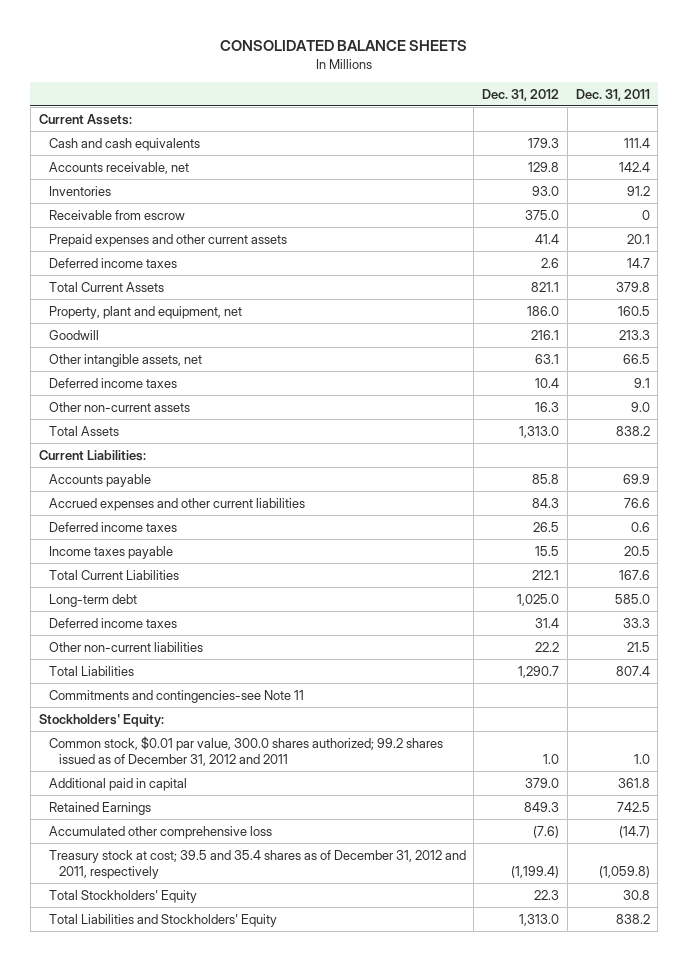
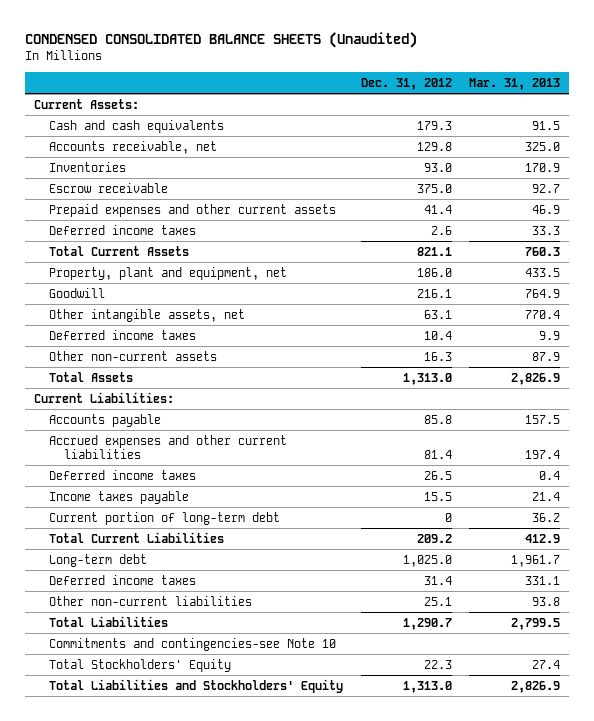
- CONSOLIDATED BALANCE SHEETS
+ CONDENSED CONSOLIDATED BALANCE SHEETS (Unaudited)
- | Dec. 31, 2012 | Dec. 31, 2011
+ | Dec. 31, 2012 | Mar. 31, 2013
- Receivable from escrow | 375.0 | 0
+ Escrow receivable | 375.0 | 92.7
- Accrued expenses and other current liabilities | 84.3 | 76.6
+ Accrued expenses and other current liabilities | 81.4 | 197.4
- Total Current Liabilities | 212.1 | 167.6
+ Current portion of long-term debt | 0 | 36.2
+ Total Current Liabilities | 209.2 | 412.9
- Other non-current liabilities | 22.2 | 21.5
+ Other non-current liabilities | 25.1 | 93.8
- Commitments and contingencies-see Note 11
- Stockholders' Equity:
- Common stock, $0.01 par value, 300.0 shares authorized; 99.2 shares issued as of December 31, 2012 and 2011 | 1.0 | 1.0
- Additional paid in capital | 379.0 | 361.8
- Retained Earnings | 849.3 | 742.5
- Accumulated other comprehensive loss | (7.6) | (14.7)
- Treasury stock at cost; 39.5 and 35.4 shares as of December 31, 2012 and 2011, respectively | (1,199.4) | (1,059.8)
+ Commitments and contingencies-see Note 10

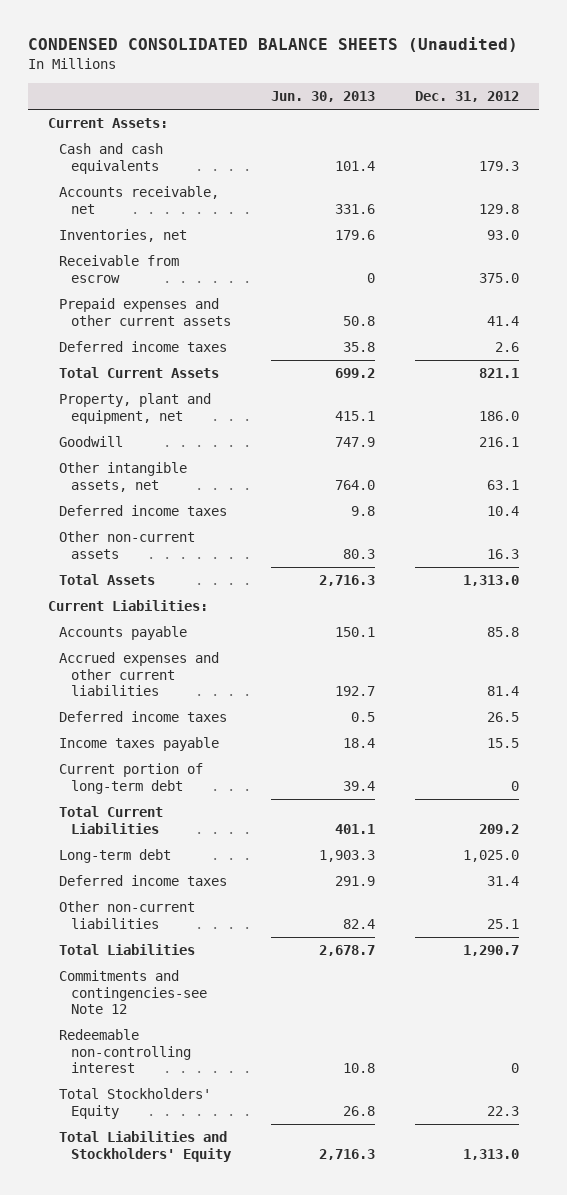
- | Dec. 31, 2012 | Mar. 31, 2013
+ | Jun. 30, 2013 | Dec. 31, 2012
- Inventories | 93.0 | 170.9
- Escrow receivable | 375.0 | 92.7
+ Inventories, net | 179.6 | 93.0
+ Receivable from escrow | 0 | 375.0
- Commitments and contingencies-see Note 10
+ Commitments and contingencies-see Note 12
+ Redeemable non-controlling interest | 10.8 | 0

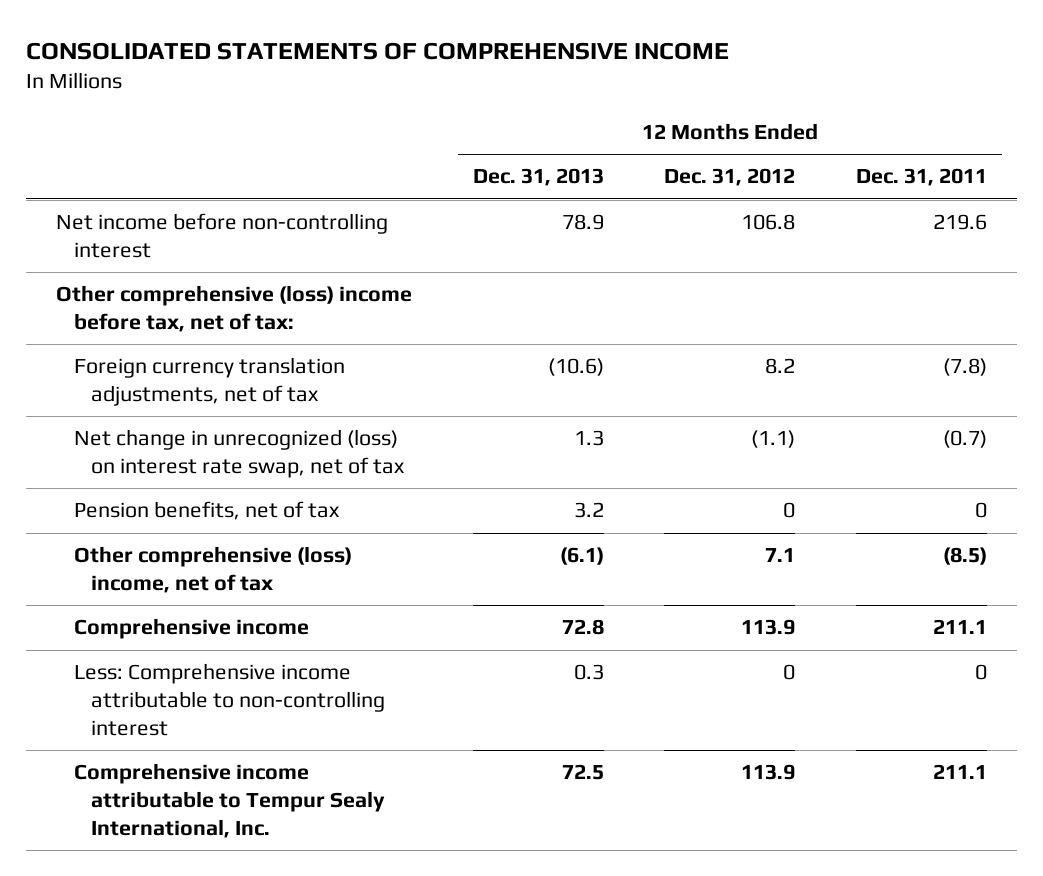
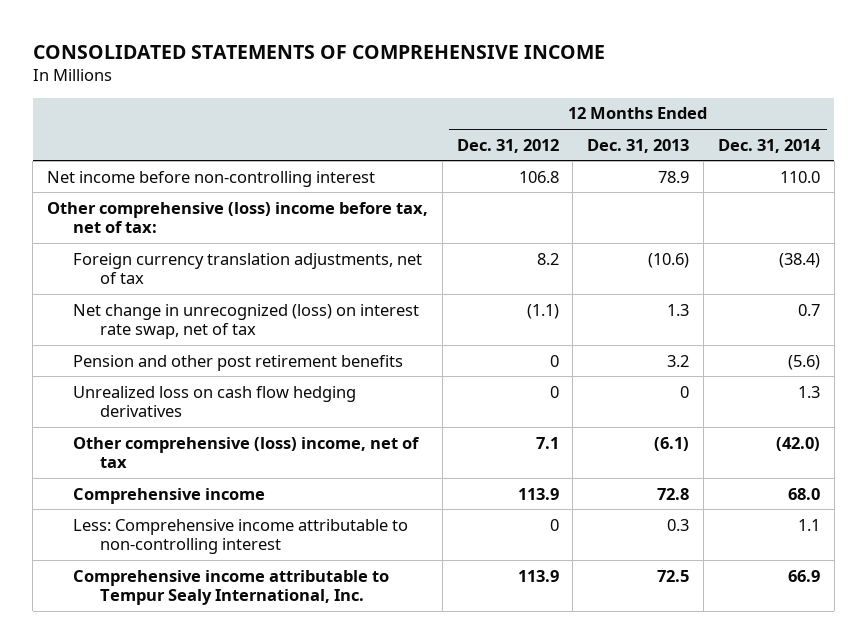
- | 12 Months Ended Dec. 31, 2013 | 12 Months Ended Dec. 31, 2012 | 12 Months Ended Dec. 31, 2011
+ | 12 Months Ended Dec. 31, 2012 | 12 Months Ended Dec. 31, 2013 | 12 Months Ended Dec. 31, 2014
- Pension benefits, net of tax | 3.2 | 0 | 0
+ Pension and other post retirement benefits | 0 | 3.2 | (5.6)
+ Unrealized loss on cash flow hedging derivatives | 0 | 0 | 1.3

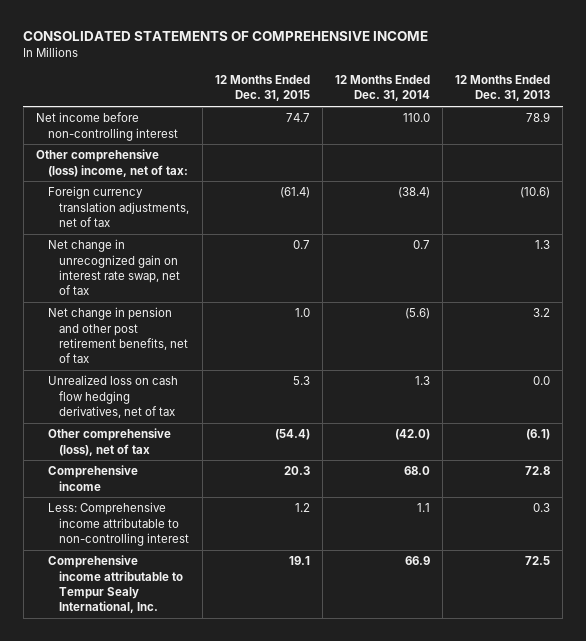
- | 12 Months Ended Dec. 31, 2012 | 12 Months Ended Dec. 31, 2013 | 12 Months Ended Dec. 31, 2014
+ | 12 Months Ended Dec. 31, 2015 | 12 Months Ended Dec. 31, 2014 | 12 Months Ended Dec. 31, 2013
- Other comprehensive (loss) income before tax, net of tax:
+ Other comprehensive (loss) income, net of tax:
- Net change in unrecognized (loss) on interest rate swap, net of tax | (1.1) | 1.3 | 0.7
- Pension and other post retirement benefits | 0 | 3.2 | (5.6)
- Unrealized loss on cash flow hedging derivatives | 0 | 0 | 1.3
- Other comprehensive (loss) income, net of tax | 7.1 | (6.1) | (42.0)
+ Net change in unrecognized gain on interest rate swap, net of tax | 0.7 | 0.7 | 1.3
+ Net change in pension and other post retirement benefits, net of tax | 1.0 | (5.6) | 3.2
+ Unrealized loss on cash flow hedging derivatives, net of tax | 5.3 | 1.3 | 0.0
+ Other comprehensive (loss), net of tax | (54.4) | (42.0) | (6.1)

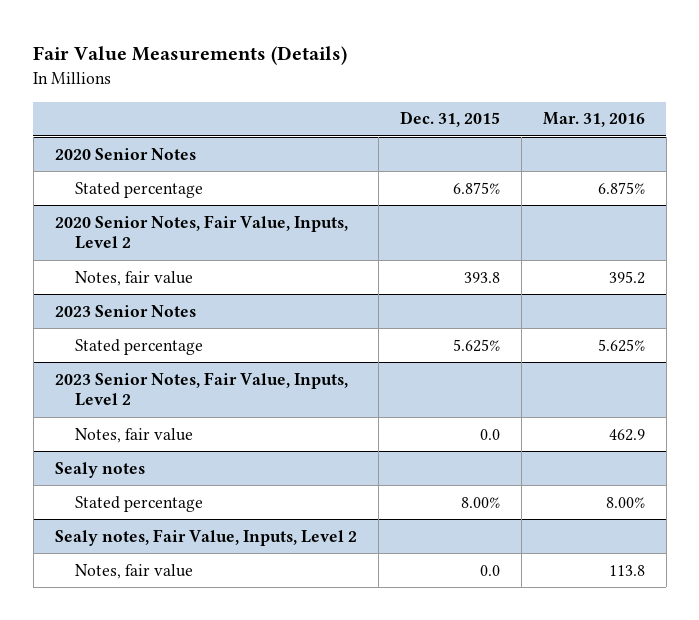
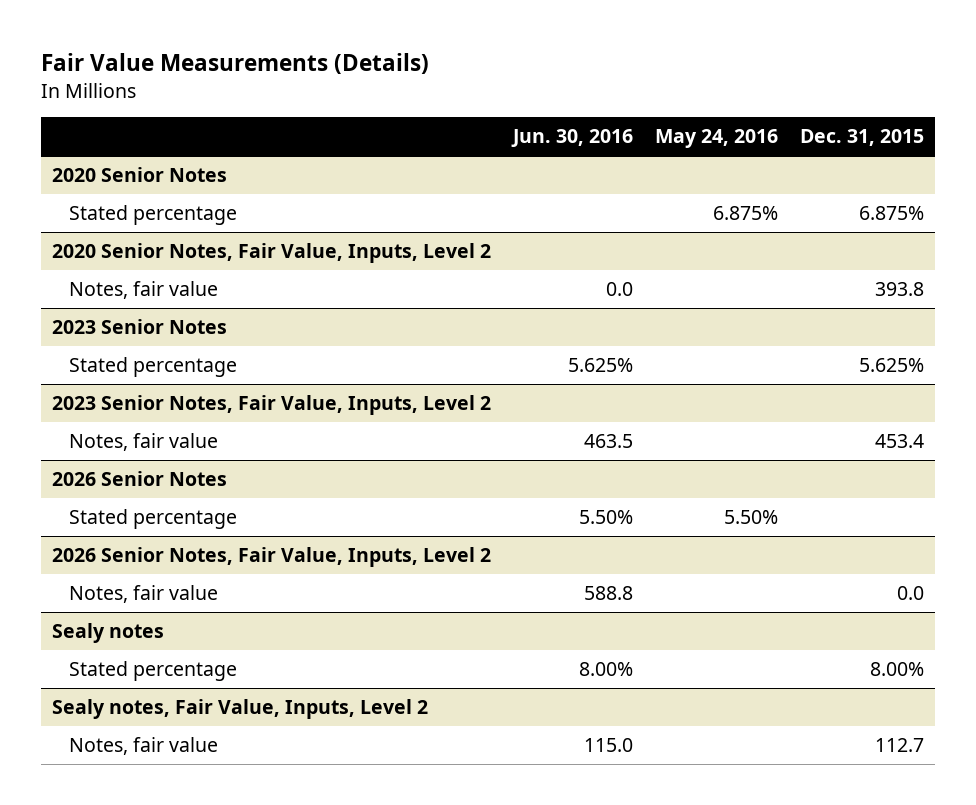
- | Dec. 31, 2015 | Mar. 31, 2016
+ | Jun. 30, 2016 | May 24, 2016 | Dec. 31, 2015
@ 2023 Senior Notes, Fair Value, Inputs, Level 2
+ Notes, fair value | 463.5 | | 453.4
+ 2026 Senior Notes
+ Stated percentage | 5.50% | 5.50% |
+ 2026 Senior Notes, Fair Value, Inputs, Level 2
@ Sealy notes, Fair Value, Inputs, Level 2
- Notes, fair value | 0.0 | 113.8
+ Notes, fair value | 115.0 | | 112.7

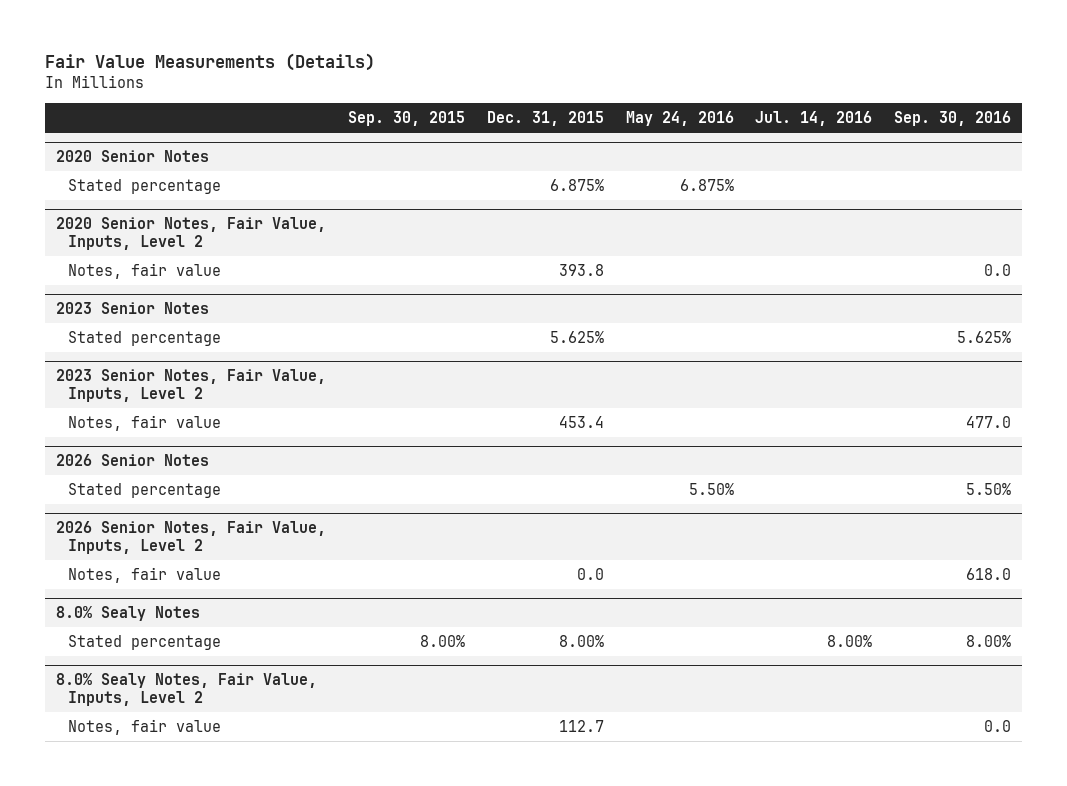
- | Jun. 30, 2016 | May 24, 2016 | Dec. 31, 2015
+ | Sep. 30, 2015 | Dec. 31, 2015 | May 24, 2016 | Jul. 14, 2016 | Sep. 30, 2016
- Sealy notes
+ 8.0% Sealy Notes
- Sealy notes, Fair Value, Inputs, Level 2
+ 8.0% Sealy Notes, Fair Value, Inputs, Level 2

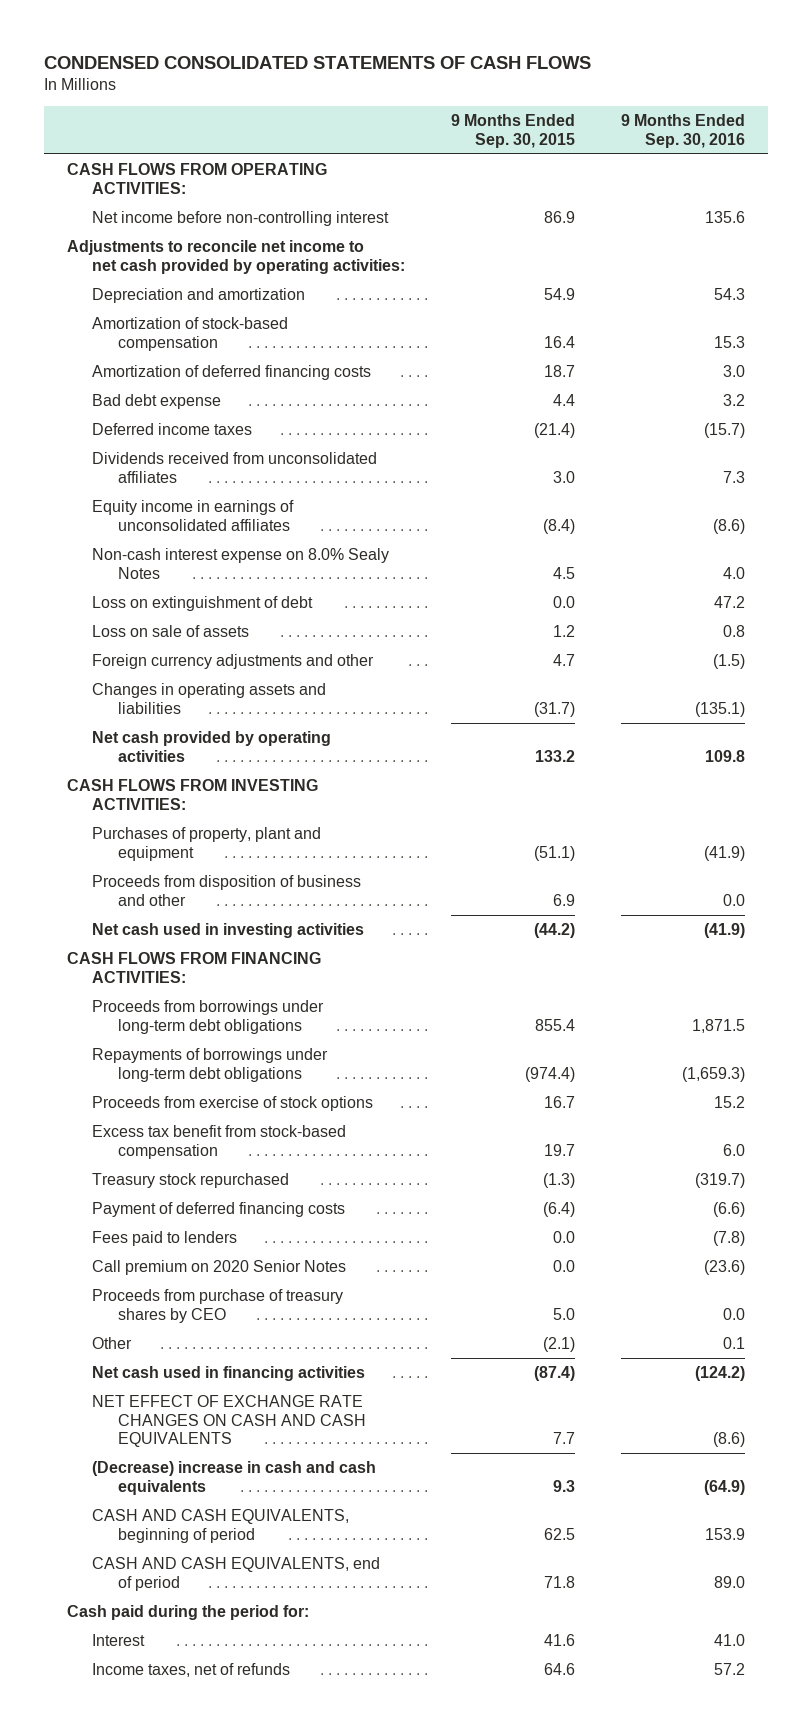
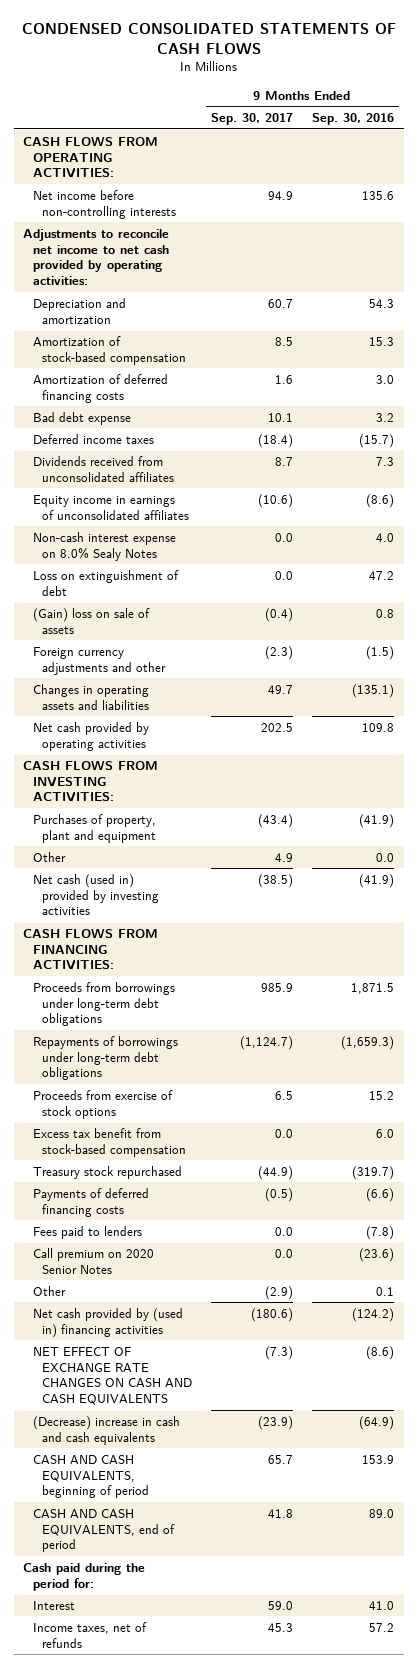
- | 9 Months Ended Sep. 30, 2015 | 9 Months Ended Sep. 30, 2016
+ | 9 Months Ended Sep. 30, 2017 | 9 Months Ended Sep. 30, 2016
- Net income before non-controlling interest | 86.9 | 135.6
+ Net income before non-controlling interests | 94.9 | 135.6
- Loss on sale of assets | 1.2 | 0.8
+ (Gain) loss on sale of assets | (0.4) | 0.8
- Proceeds from disposition of business and other | 6.9 | 0.0
- Net cash used in investing activities | (44.2) | (41.9)
+ Other | 4.9 | 0.0
+ Net cash (used in) provided by investing activities | (38.5) | (41.9)
- Payment of deferred financing costs | (6.4) | (6.6)
+ Payments of deferred financing costs | (0.5) | (6.6)
- Proceeds from purchase of treasury shares by CEO | 5.0 | 0.0
- Net cash used in financing activities | (87.4) | (124.2)
+ Net cash provided by (used in) financing activities | (180.6) | (124.2)

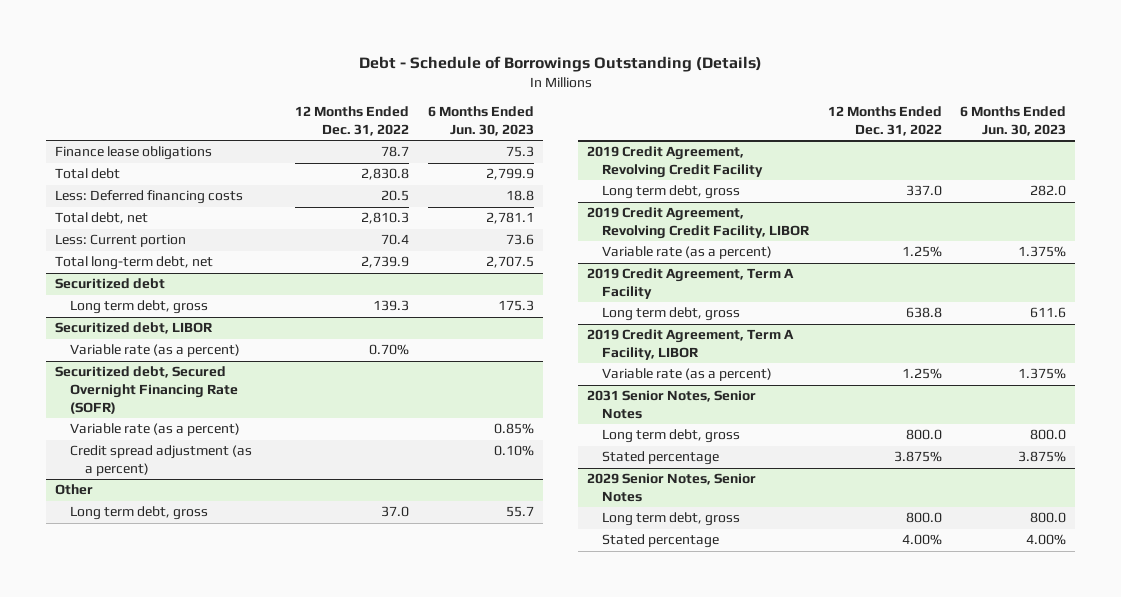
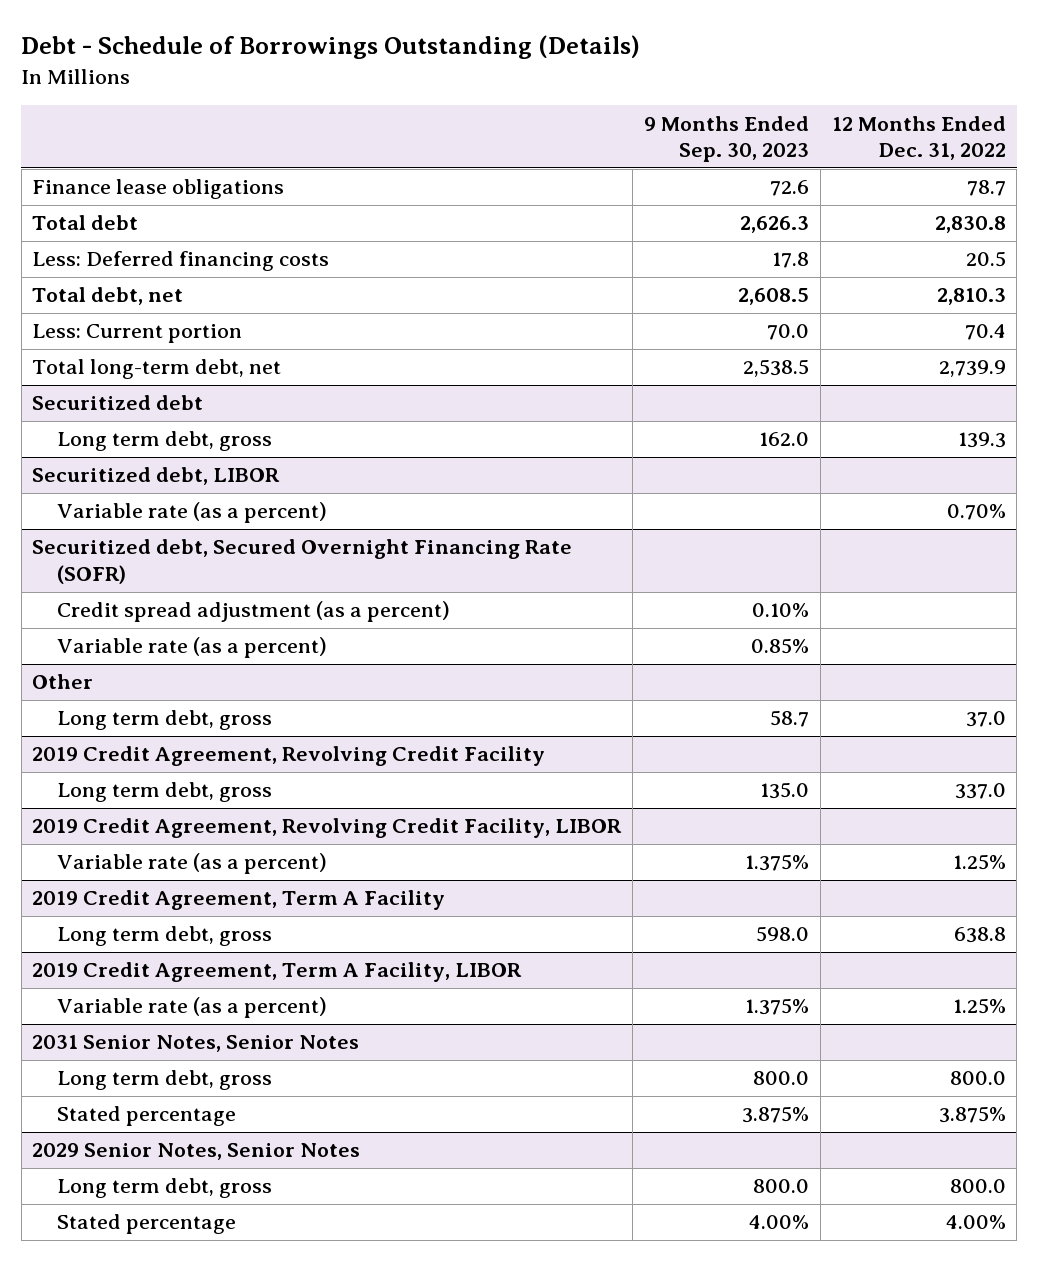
- | 12 Months Ended Dec. 31, 2022 | 6 Months Ended Jun. 30, 2023
+ | 9 Months Ended Sep. 30, 2023 | 12 Months Ended Dec. 31, 2022
@ Securitized debt, Secured Overnight Financing Rate (SOFR)
moved down: Variable rate (as a percent) | 0.85% |

